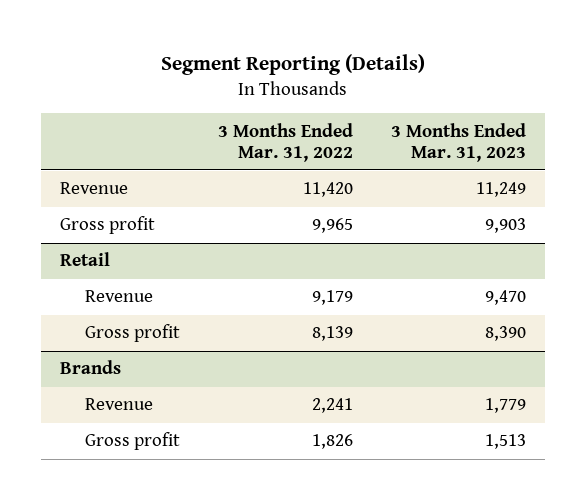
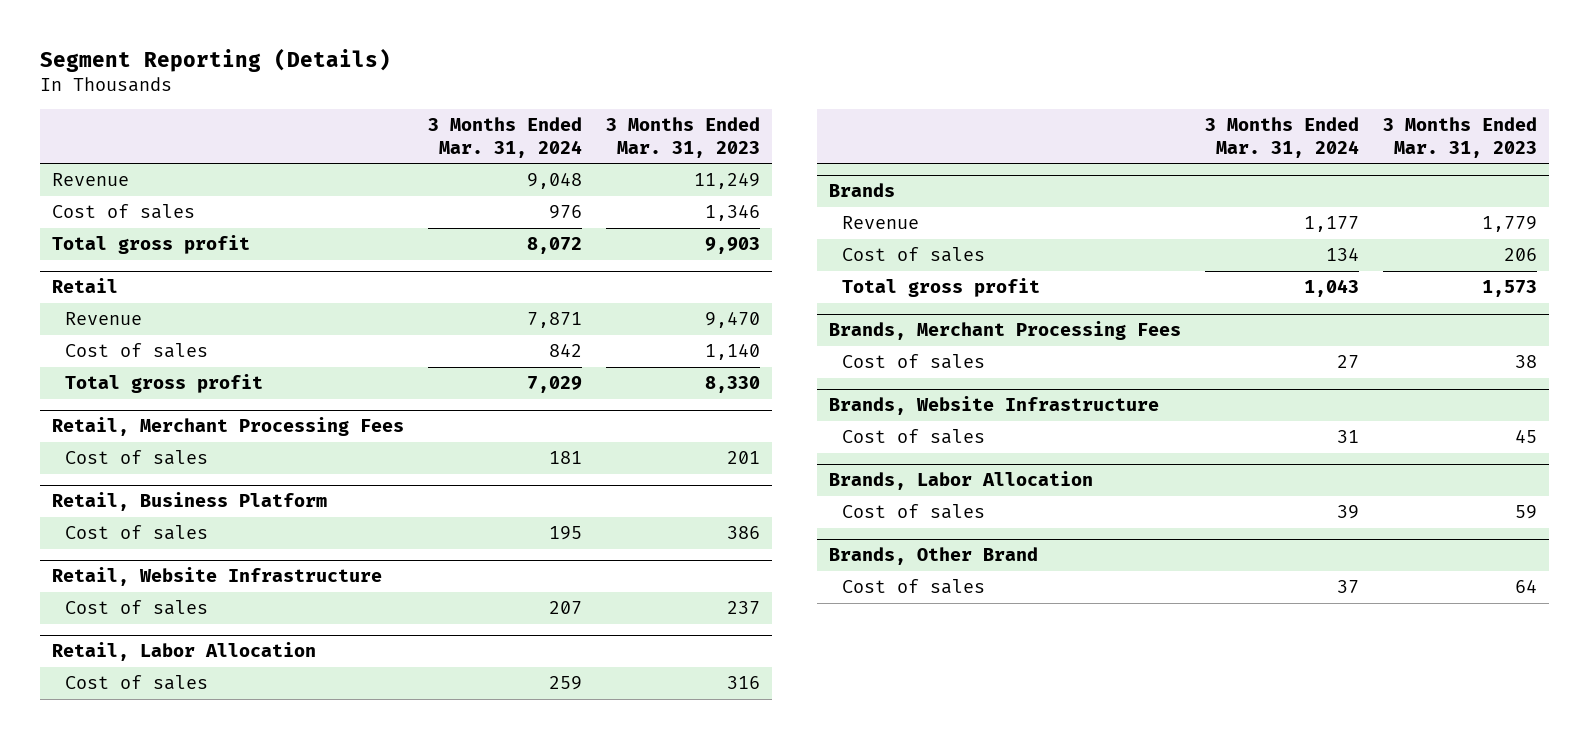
- | 3 Months Ended Mar. 31, 2022 | 3 Months Ended Mar. 31, 2023
+ | 3 Months Ended Mar. 31, 2024 | 3 Months Ended Mar. 31, 2023
- Gross profit | 9,965 | 9,903
+ Cost of sales | 976 | 1,346
+ Total gross profit | 8,072 | 9,903
@ Retail
- Gross profit | 8,139 | 8,390
+ Cost of sales | 842 | 1,140
+ Total gross profit | 7,029 | 8,330
+ Retail, Merchant Processing Fees
+ Cost of sales | 181 | 201
+ Retail, Business Platform
+ Cost of sales | 195 | 386
+ Retail, Website Infrastructure
+ Cost of sales | 207 | 237
+ Retail, Labor Allocation
+ Cost of sales | 259 | 316
@ Brands
- Gross profit | 1,826 | 1,513
+ Cost of sales | 134 | 206
+ Total gross profit | 1,043 | 1,573
+ Brands, Merchant Processing Fees
+ Cost of sales | 27 | 38
+ Brands, Website Infrastructure
+ Cost of sales | 31 | 45
+ Brands, Labor Allocation
+ Cost of sales | 39 | 59
+ Brands, Other Brand
+ Cost of sales | 37 | 64

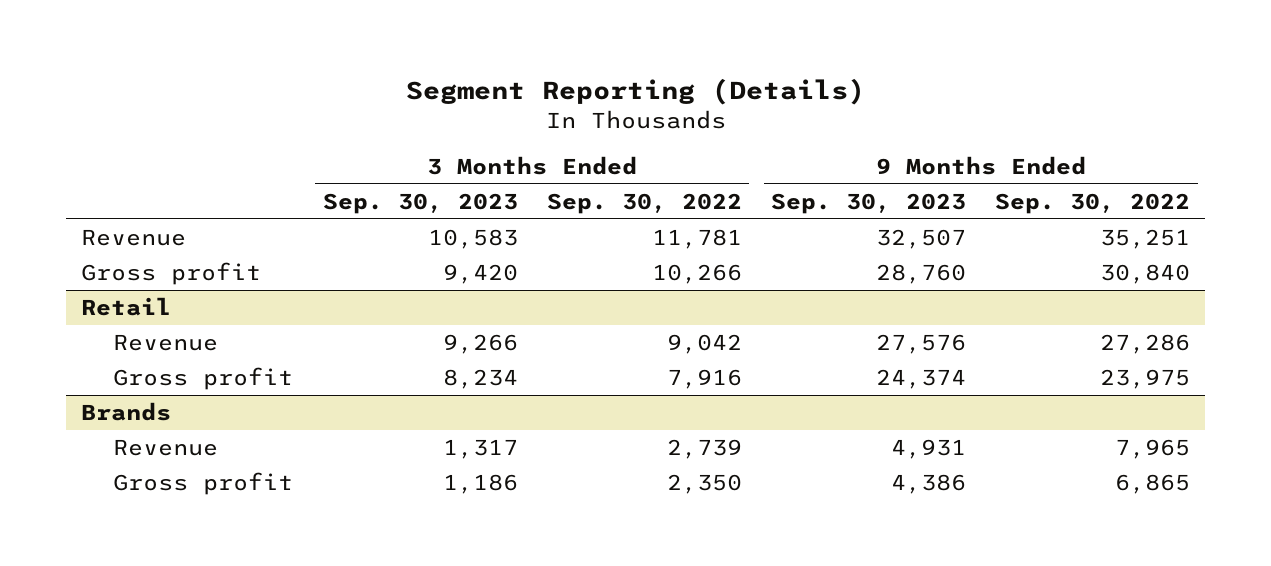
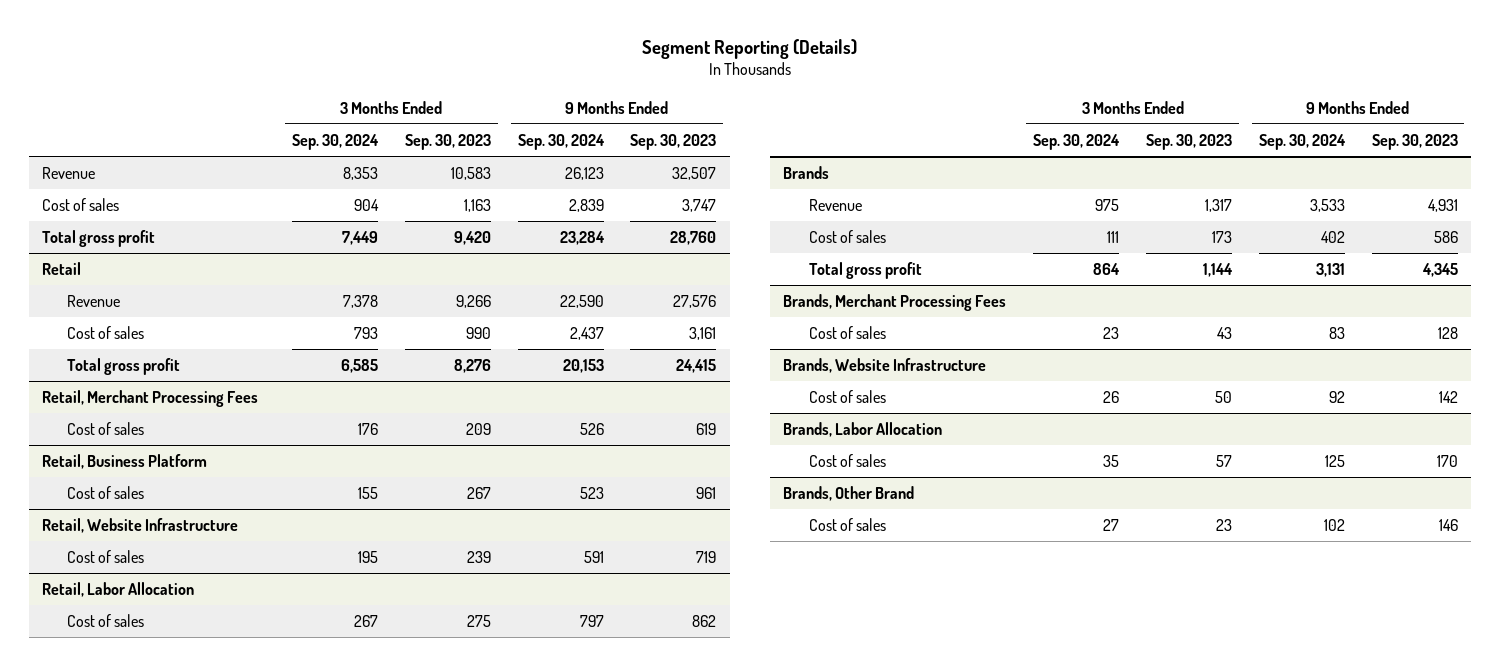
- | 3 Months Ended Sep. 30, 2023 | 3 Months Ended Sep. 30, 2022 | 9 Months Ended Sep. 30, 2023 | 9 Months Ended Sep. 30, 2022
+ | 3 Months Ended Sep. 30, 2024 | 3 Months Ended Sep. 30, 2023 | 9 Months Ended Sep. 30, 2024 | 9 Months Ended Sep. 30, 2023
- Gross profit | 9,420 | 10,266 | 28,760 | 30,840
+ Cost of sales | 904 | 1,163 | 2,839 | 3,747
+ Total gross profit | 7,449 | 9,420 | 23,284 | 28,760
@ Retail
- Gross profit | 8,234 | 7,916 | 24,374 | 23,975
+ Cost of sales | 793 | 990 | 2,437 | 3,161
+ Total gross profit | 6,585 | 8,276 | 20,153 | 24,415
+ Retail, Merchant Processing Fees
+ Cost of sales | 176 | 209 | 526 | 619
+ Retail, Business Platform
+ Cost of sales | 155 | 267 | 523 | 961
+ Retail, Website Infrastructure
+ Cost of sales | 195 | 239 | 591 | 719
+ Retail, Labor Allocation
+ Cost of sales | 267 | 275 | 797 | 862
@ Brands
- Gross profit | 1,186 | 2,350 | 4,386 | 6,865
+ Cost of sales | 111 | 173 | 402 | 586
+ Total gross profit | 864 | 1,144 | 3,131 | 4,345
+ Brands, Merchant Processing Fees
+ Cost of sales | 23 | 43 | 83 | 128
+ Brands, Website Infrastructure
+ Cost of sales | 26 | 50 | 92 | 142
+ Brands, Labor Allocation
+ Cost of sales | 35 | 57 | 125 | 170
+ Brands, Other Brand
+ Cost of sales | 27 | 23 | 102 | 146

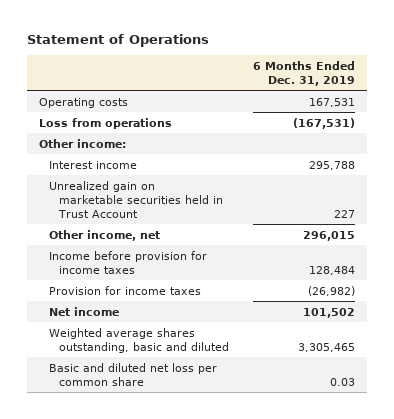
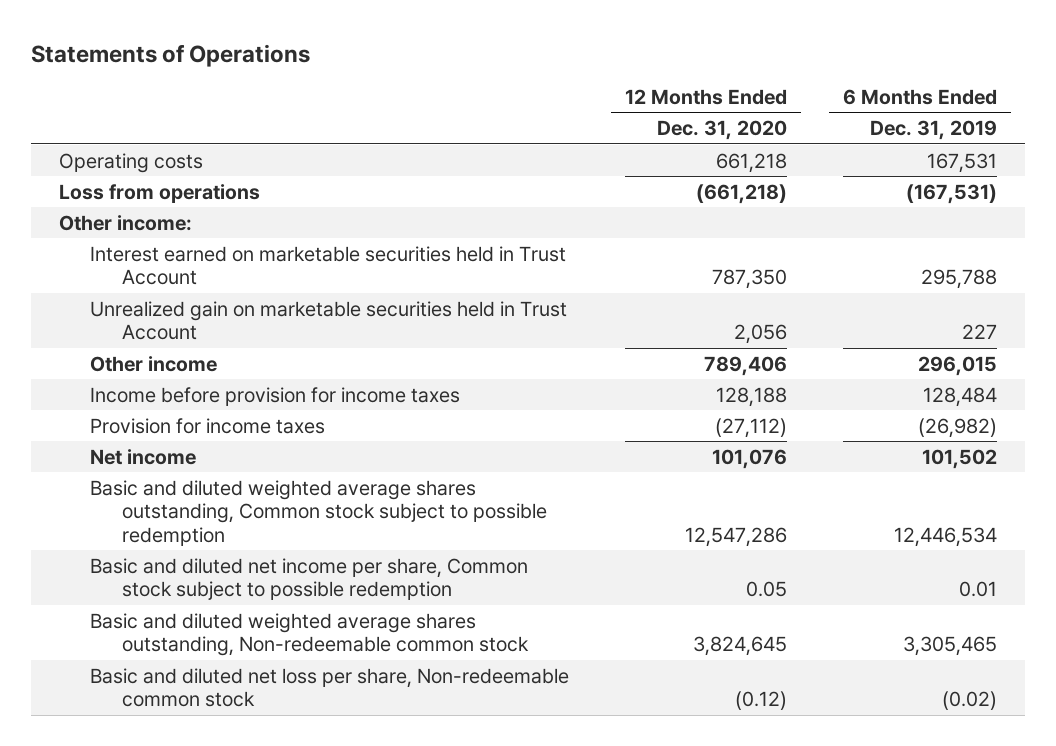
- Statement of Operations
+ Statements of Operations
- | 6 Months Ended Dec. 31, 2019
+ | 12 Months Ended Dec. 31, 2020 | 6 Months Ended Dec. 31, 2019
- Interest income | 295,788
+ Interest earned on marketable securities held in Trust Account | 787,350 | 295,788
- Other income, net | 296,015
+ Other income | 789,406 | 296,015
- Weighted average shares outstanding, basic and diluted | 3,305,465
- Basic and diluted net loss per common share | 0.03
+ Basic and diluted weighted average shares outstanding, Common stock subject to possible redemption | 12,547,286 | 12,446,534
+ Basic and diluted net income per share, Common stock subject to possible redemption | 0.05 | 0.01
+ Basic and diluted weighted average shares outstanding, Non-redeemable common stock | 3,824,645 | 3,305,465
+ Basic and diluted net loss per share, Non-redeemable common stock | (0.12) | (0.02)

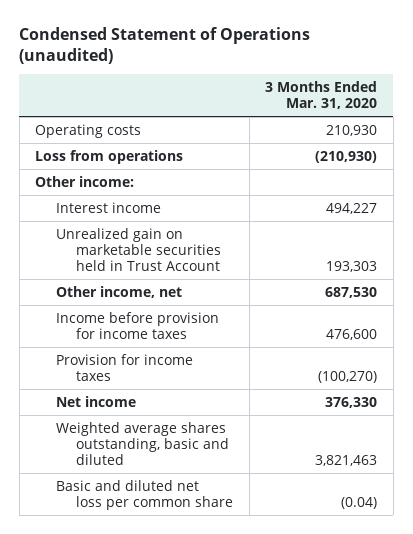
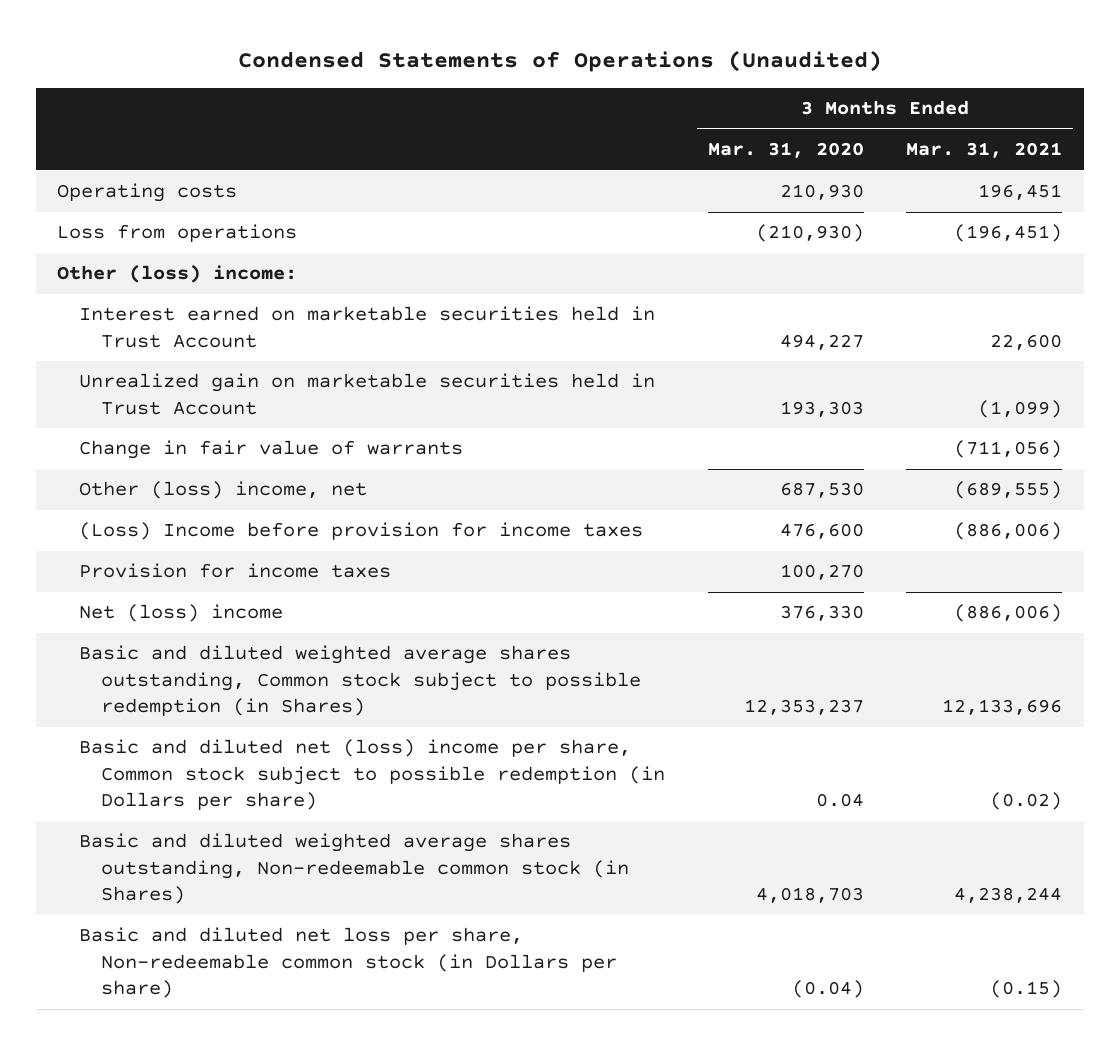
- Condensed Statement of Operations (unaudited)
+ Condensed Statements of Operations (Unaudited)
- | 3 Months Ended Mar. 31, 2020
+ | 3 Months Ended Mar. 31, 2020 | 3 Months Ended Mar. 31, 2021
- Other income:
- Interest income | 494,227
+ Other (loss) income:
+ Interest earned on marketable securities held in Trust Account | 494,227 | 22,600
- Other income, net | 687,530
- Income before provision for income taxes | 476,600
- Provision for income taxes | (100,270)
- Net income | 376,330
- Weighted average shares outstanding, basic and diluted | 3,821,463
- Basic and diluted net loss per common share | (0.04)
+ Change in fair value of warrants | | (711,056)
+ Other (loss) income, net | 687,530 | (689,555)
+ (Loss) Income before provision for income taxes | 476,600 | (886,006)
+ Provision for income taxes | 100,270 |
+ Net (loss) income | 376,330 | (886,006)
+ Basic and diluted weighted average shares outstanding, Common stock subject to possible redemption (in Shares) | 12,353,237 | 12,133,696
+ Basic and diluted net (loss) income per share, Common stock subject to possible redemption (in Dollars per share) | 0.04 | (0.02)
+ Basic and diluted weighted average shares outstanding, Non-redeemable common stock (in Shares) | 4,018,703 | 4,238,244
+ Basic and diluted net loss per share, Non-redeemable common stock (in Dollars per share) | (0.04) | (0.15)

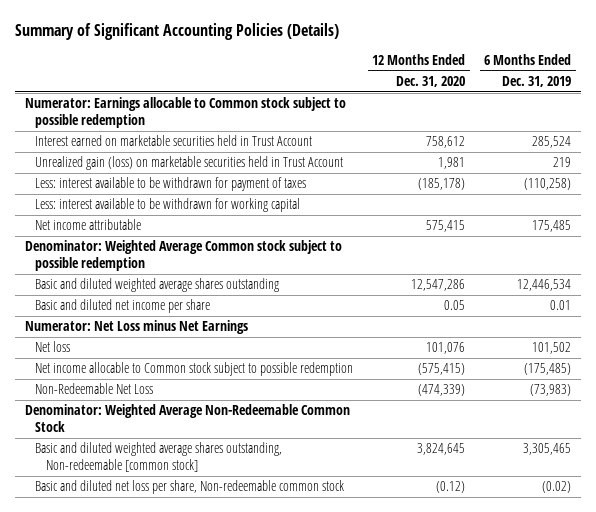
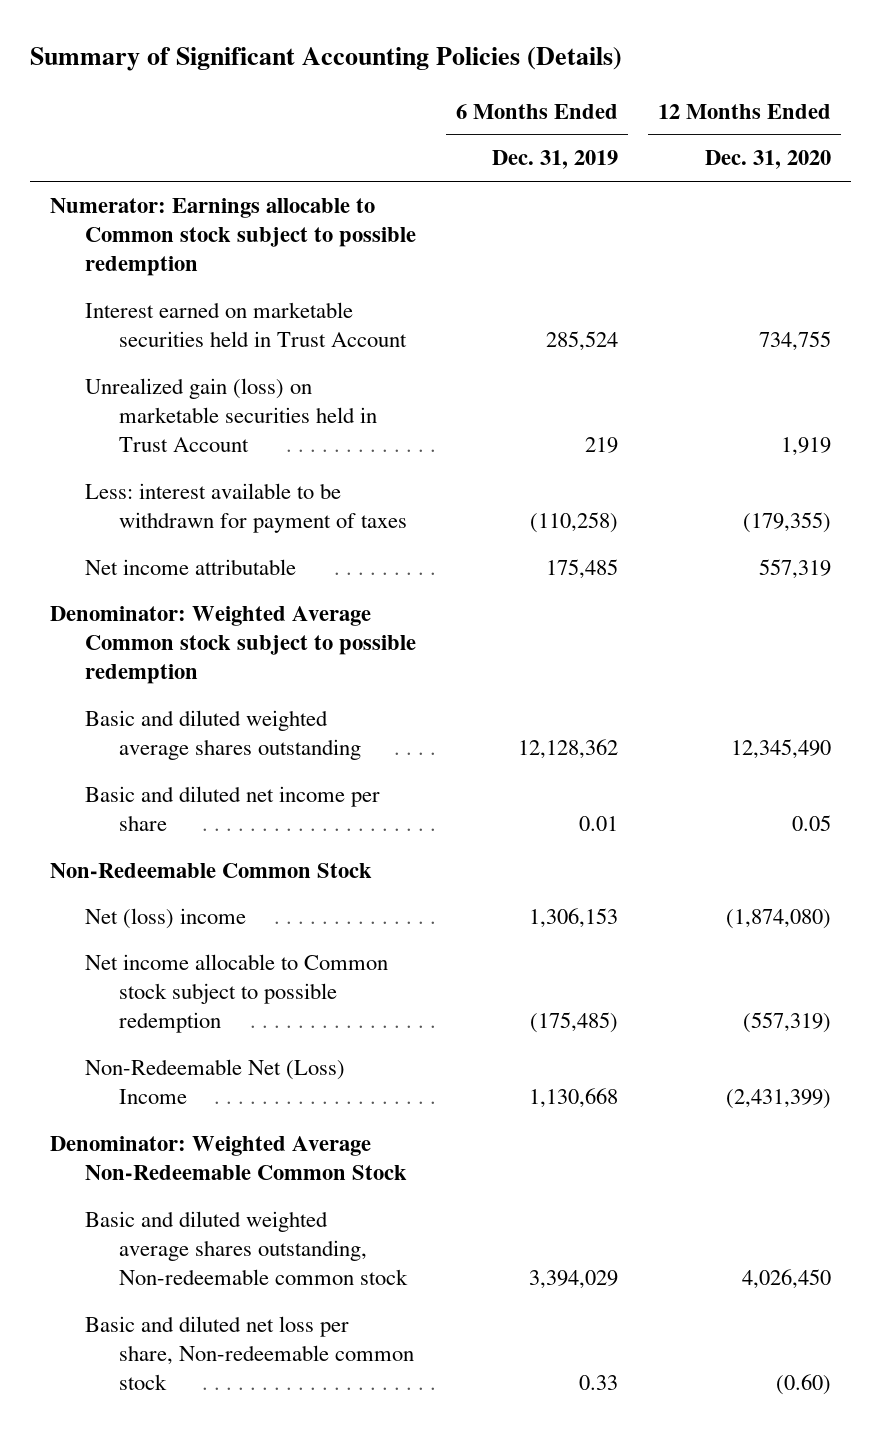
- | 12 Months Ended Dec. 31, 2020 | 6 Months Ended Dec. 31, 2019
+ | 6 Months Ended Dec. 31, 2019 | 12 Months Ended Dec. 31, 2020
- Interest earned on marketable securities held in Trust Account | 758,612 | 285,524
- Unrealized gain (loss) on marketable securities held in Trust Account | 1,981 | 219
- Less: interest available to be withdrawn for payment of taxes | (185,178) | (110,258)
- Less: interest available to be withdrawn for working capital
- Net income attributable | 575,415 | 175,485
+ Interest earned on marketable securities held in Trust Account | 285,524 | 734,755
+ Unrealized gain (loss) on marketable securities held in Trust Account | 219 | 1,919
+ Less: interest available to be withdrawn for payment of taxes | (110,258) | (179,355)
+ Net income attributable | 175,485 | 557,319
- Basic and diluted weighted average shares outstanding | 12,547,286 | 12,446,534
+ Basic and diluted weighted average shares outstanding | 12,128,362 | 12,345,490
- Numerator: Net Loss minus Net Earnings
- Net loss | 101,076 | 101,502
- Net income allocable to Common stock subject to possible redemption | (575,415) | (175,485)
- Non-Redeemable Net Loss | (474,339) | (73,983)
+ Non-Redeemable Common Stock
+ Net (loss) income | 1,306,153 | (1,874,080)
+ Net income allocable to Common stock subject to possible redemption | (175,485) | (557,319)
+ Non-Redeemable Net (Loss) Income | 1,130,668 | (2,431,399)
- Basic and diluted weighted average shares outstanding, Non-redeemable [common stock] | 3,824,645 | 3,305,465
- Basic and diluted net loss per share, Non-redeemable common stock | (0.12) | (0.02)
+ Basic and diluted weighted average shares outstanding, Non-redeemable common stock | 3,394,029 | 4,026,450
+ Basic and diluted net loss per share, Non-redeemable common stock | 0.33 | (0.60)

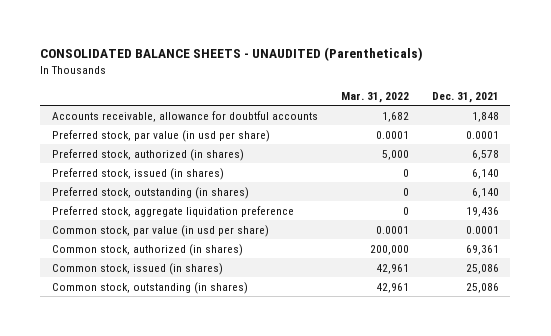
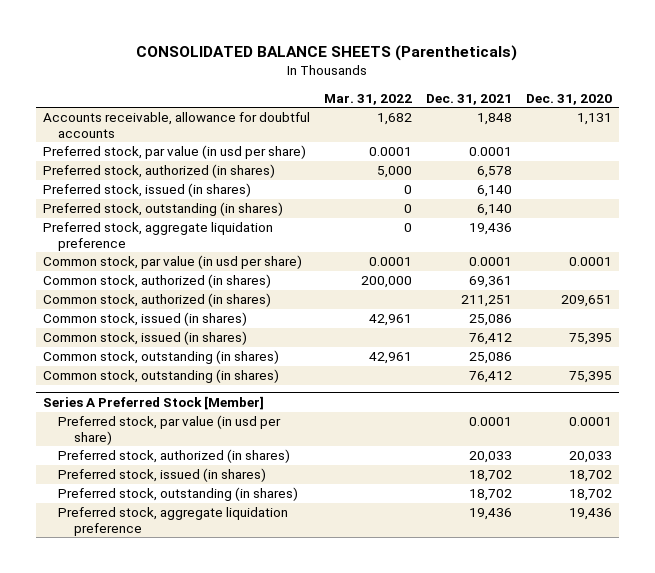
- CONSOLIDATED BALANCE SHEETS - UNAUDITED (Parentheticals)
+ CONSOLIDATED BALANCE SHEETS (Parentheticals)
- | Mar. 31, 2022 | Dec. 31, 2021
+ | Mar. 31, 2022 | Dec. 31, 2021 | Dec. 31, 2020
+ Common stock, authorized (in shares) | | 211,251 | 209,651
+ Common stock, issued (in shares) | | 76,412 | 75,395
+ Common stock, outstanding (in shares) | | 76,412 | 75,395
+ Series A Preferred Stock [Member]
+ Preferred stock, par value (in usd per share) | | 0.0001 | 0.0001
+ Preferred stock, authorized (in shares) | | 20,033 | 20,033
+ Preferred stock, issued (in shares) | | 18,702 | 18,702
+ Preferred stock, outstanding (in shares) | | 18,702 | 18,702
+ Preferred stock, aggregate liquidation preference | | 19,436 | 19,436

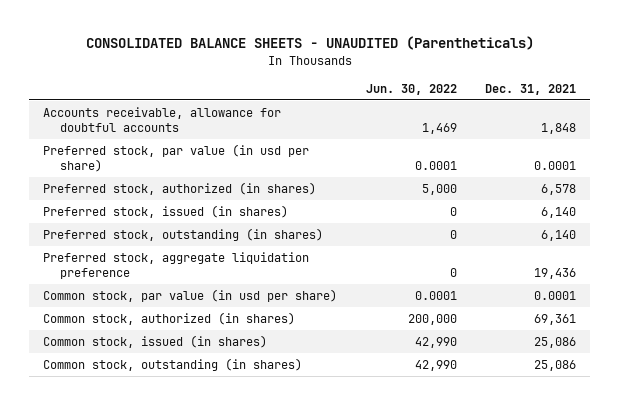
- CONSOLIDATED BALANCE SHEETS (Parentheticals)
+ CONSOLIDATED BALANCE SHEETS - UNAUDITED (Parentheticals)
- | Mar. 31, 2022 | Dec. 31, 2021 | Dec. 31, 2020
+ | Jun. 30, 2022 | Dec. 31, 2021
- Common stock, authorized (in shares) | | 211,251 | 209,651
- Common stock, issued (in shares) | | 76,412 | 75,395
- Common stock, outstanding (in shares) | | 76,412 | 75,395
- Series A Preferred Stock [Member]
- Preferred stock, par value (in usd per share) | | 0.0001 | 0.0001
- Preferred stock, authorized (in shares) | | 20,033 | 20,033
- Preferred stock, issued (in shares) | | 18,702 | 18,702
- Preferred stock, outstanding (in shares) | | 18,702 | 18,702
- Preferred stock, aggregate liquidation preference | | 19,436 | 19,436

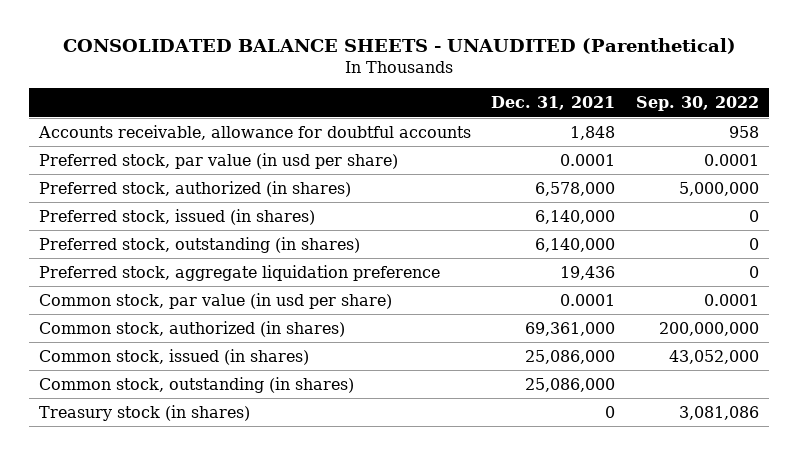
- CONSOLIDATED BALANCE SHEETS - UNAUDITED (Parentheticals)
+ CONSOLIDATED BALANCE SHEETS - UNAUDITED (Parenthetical)
- | Jun. 30, 2022 | Dec. 31, 2021
+ | Dec. 31, 2021 | Sep. 30, 2022
- Preferred stock, authorized (in shares) | 5,000 | 6,578
- Preferred stock, issued (in shares) | 0 | 6,140
- Preferred stock, outstanding (in shares) | 0 | 6,140
+ Preferred stock, authorized (in shares) | 6,578,000 | 5,000,000
+ Preferred stock, issued (in shares) | 6,140,000 | 0
+ Preferred stock, outstanding (in shares) | 6,140,000 | 0
- Common stock, authorized (in shares) | 200,000 | 69,361
- Common stock, issued (in shares) | 42,990 | 25,086
- Common stock, outstanding (in shares) | 42,990 | 25,086
+ Common stock, authorized (in shares) | 69,361,000 | 200,000,000
+ Common stock, issued (in shares) | 25,086,000 | 43,052,000
+ Common stock, outstanding (in shares) | 25,086,000 |
+ Treasury stock (in shares) | 0 | 3,081,086

